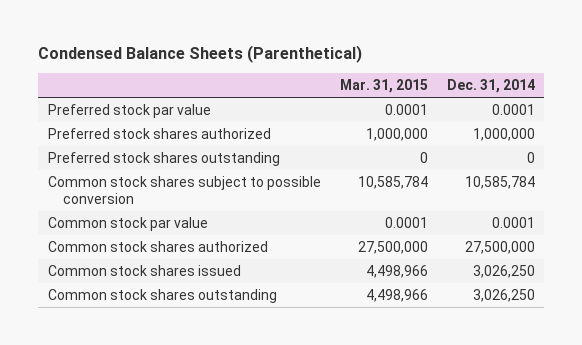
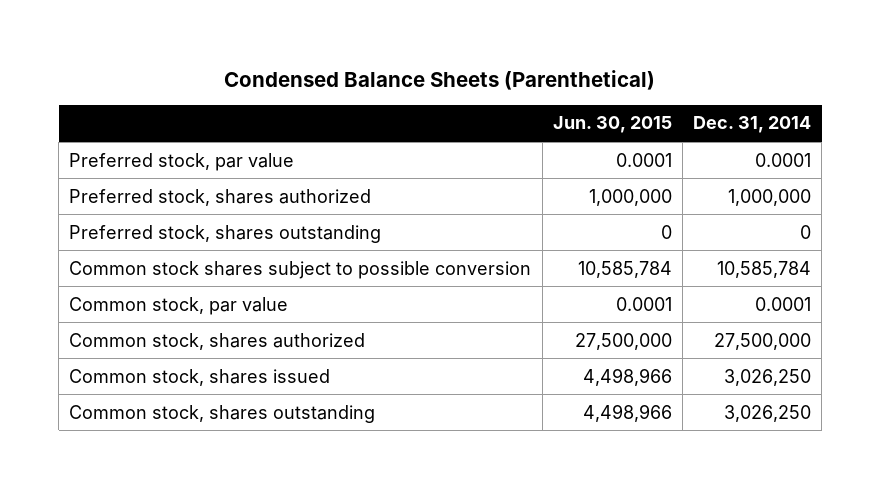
- | Mar. 31, 2015 | Dec. 31, 2014
+ | Jun. 30, 2015 | Dec. 31, 2014
- Preferred stock par value | 0.0001 | 0.0001
- Preferred stock shares authorized | 1,000,000 | 1,000,000
- Preferred stock shares outstanding | 0 | 0
+ Preferred stock, par value | 0.0001 | 0.0001
+ Preferred stock, shares authorized | 1,000,000 | 1,000,000
+ Preferred stock, shares outstanding | 0 | 0
- Common stock par value | 0.0001 | 0.0001
- Common stock shares authorized | 27,500,000 | 27,500,000
- Common stock shares issued | 4,498,966 | 3,026,250
- Common stock shares outstanding | 4,498,966 | 3,026,250
+ Common stock, par value | 0.0001 | 0.0001
+ Common stock, shares authorized | 27,500,000 | 27,500,000
+ Common stock, shares issued | 4,498,966 | 3,026,250
+ Common stock, shares outstanding | 4,498,966 | 3,026,250

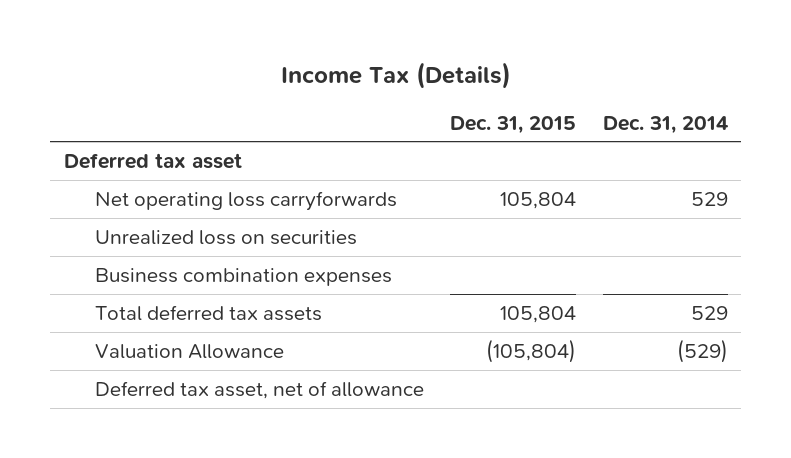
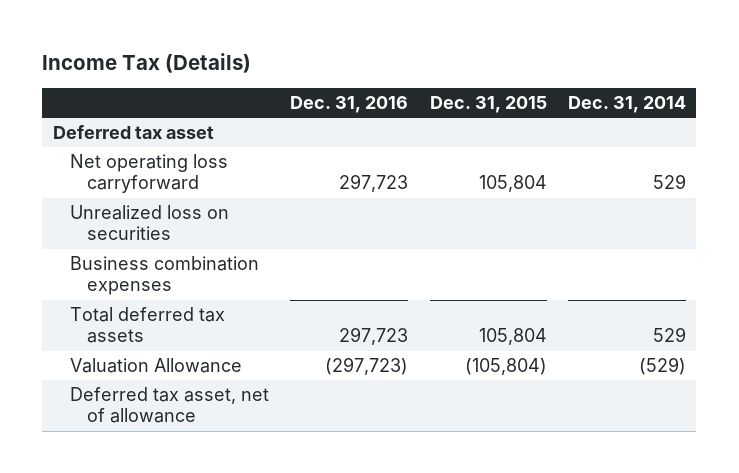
- | Dec. 31, 2015 | Dec. 31, 2014
+ | Dec. 31, 2016 | Dec. 31, 2015 | Dec. 31, 2014
- Net operating loss carryforwards | 105,804 | 529
+ Net operating loss carryforward | 297,723 | 105,804 | 529

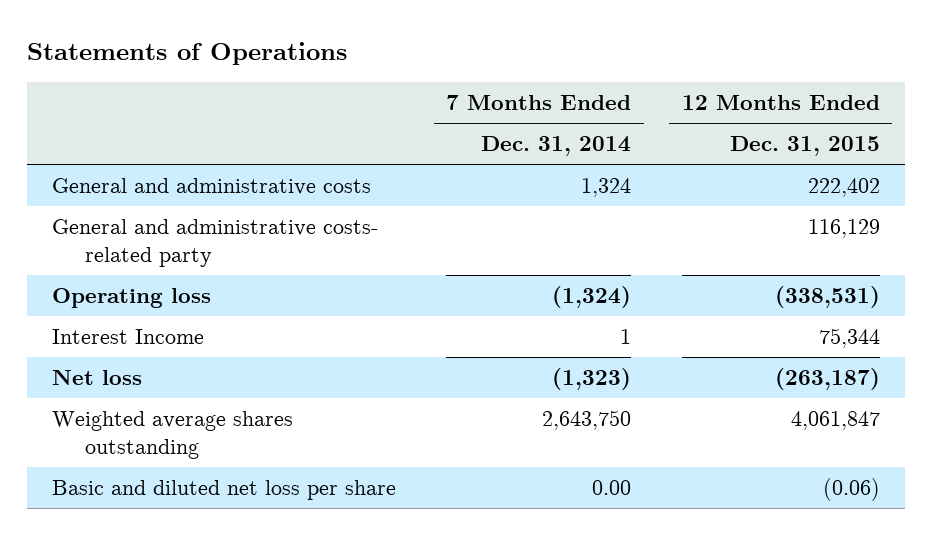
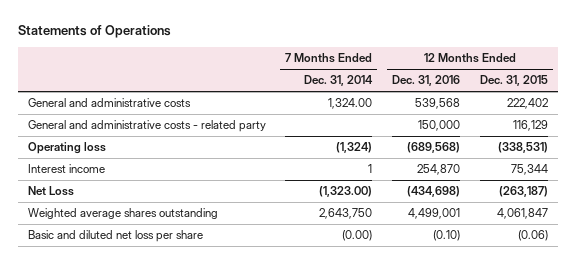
- | 7 Months Ended Dec. 31, 2014 | 12 Months Ended Dec. 31, 2015
+ | 7 Months Ended Dec. 31, 2014 | 12 Months Ended Dec. 31, 2016 | 12 Months Ended Dec. 31, 2015
- General and administrative costs | 1,324 | 222,402
- General and administrative costs- related party | | 116,129
+ General and administrative costs | 1,324.00 | 539,568 | 222,402
+ General and administrative costs - related party | | 150,000 | 116,129
- Interest Income | 1 | 75,344
- Net loss | (1,323) | (263,187)
+ Interest income | 1 | 254,870 | 75,344
+ Net Loss | (1,323.00) | (434,698) | (263,187)
- Basic and diluted net loss per share | 0.00 | (0.06)
+ Basic and diluted net loss per share | (0.00) | (0.10) | (0.06)

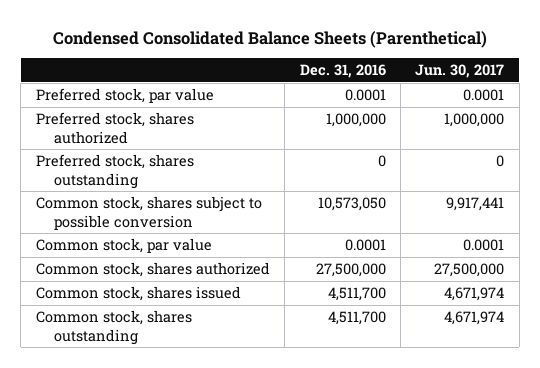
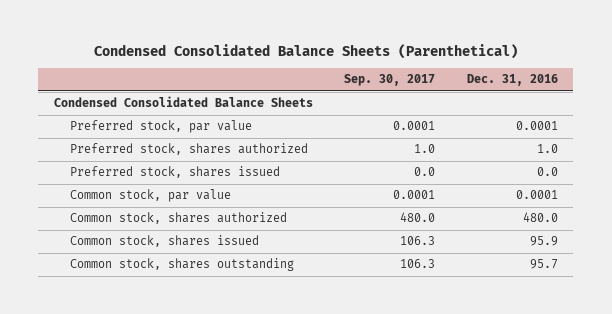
- | Dec. 31, 2016 | Jun. 30, 2017
+ | Sep. 30, 2017 | Dec. 31, 2016
+ Condensed Consolidated Balance Sheets
- Preferred stock, shares authorized | 1,000,000 | 1,000,000
- Preferred stock, shares outstanding | 0 | 0
- Common stock, shares subject to possible conversion | 10,573,050 | 9,917,441
+ Preferred stock, shares authorized | 1.0 | 1.0
+ Preferred stock, shares issued | 0.0 | 0.0
- Common stock, shares authorized | 27,500,000 | 27,500,000
- Common stock, shares issued | 4,511,700 | 4,671,974
- Common stock, shares outstanding | 4,511,700 | 4,671,974
+ Common stock, shares authorized | 480.0 | 480.0
+ Common stock, shares issued | 106.3 | 95.9
+ Common stock, shares outstanding | 106.3 | 95.7

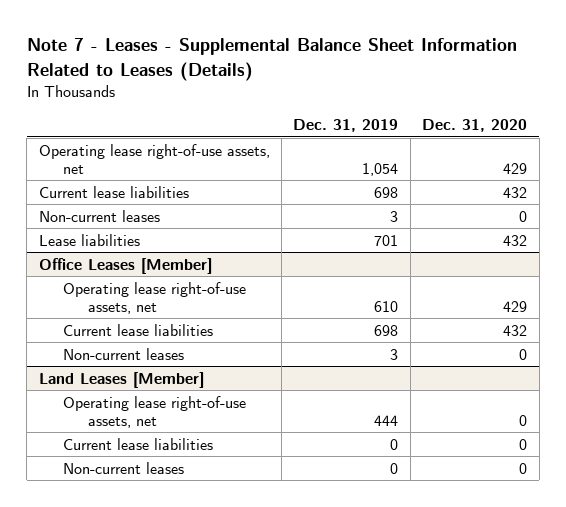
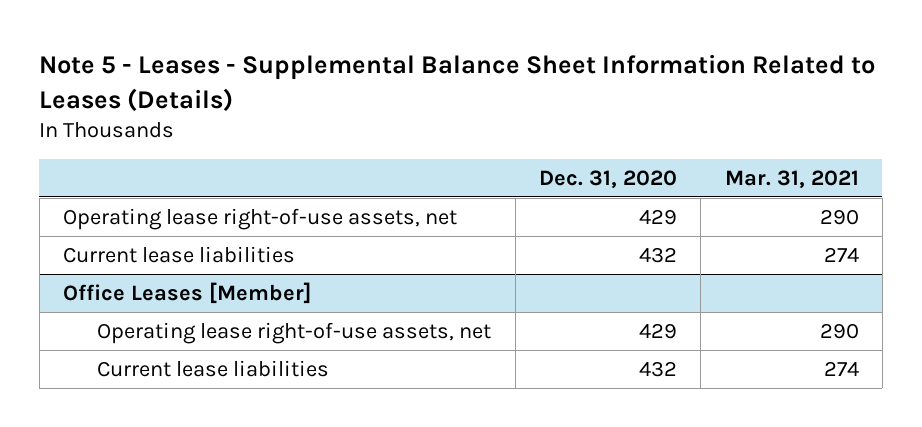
- Note 7 - Leases - Supplemental Balance Sheet Information Related to Leases (Details)
+ Note 5 - Leases - Supplemental Balance Sheet Information Related to Leases (Details)
- | Dec. 31, 2019 | Dec. 31, 2020
+ | Dec. 31, 2020 | Mar. 31, 2021
- Non-current leases | 3 | 0
- Lease liabilities | 701 | 432
@ Office Leases [Member]
- Non-current leases | 3 | 0
- Land Leases [Member]
- Operating lease right-of-use assets, net | 444 | 0
- Current lease liabilities | 0 | 0
- Non-current leases | 0 | 0

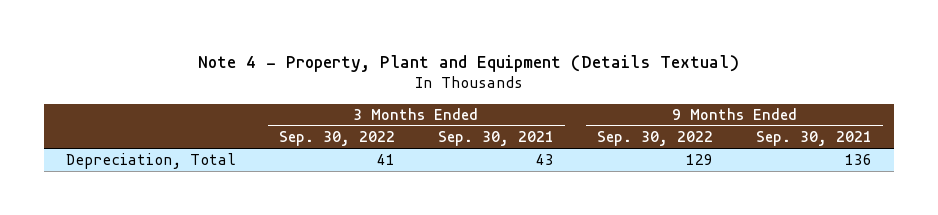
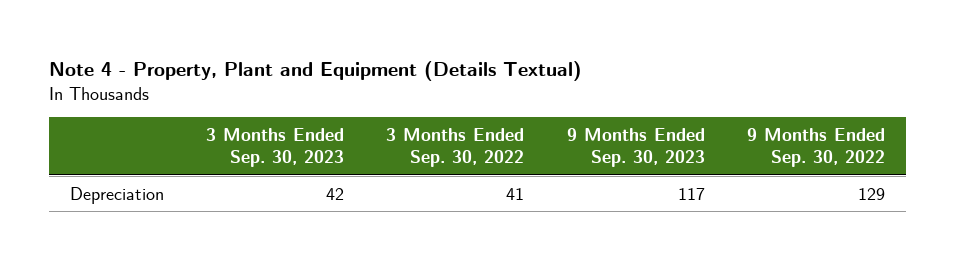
- | 3 Months Ended Sep. 30, 2022 | 3 Months Ended Sep. 30, 2021 | 9 Months Ended Sep. 30, 2022 | 9 Months Ended Sep. 30, 2021
+ | 3 Months Ended Sep. 30, 2023 | 3 Months Ended Sep. 30, 2022 | 9 Months Ended Sep. 30, 2023 | 9 Months Ended Sep. 30, 2022
- Depreciation, Total | 41 | 43 | 129 | 136
+ Depreciation | 42 | 41 | 117 | 129

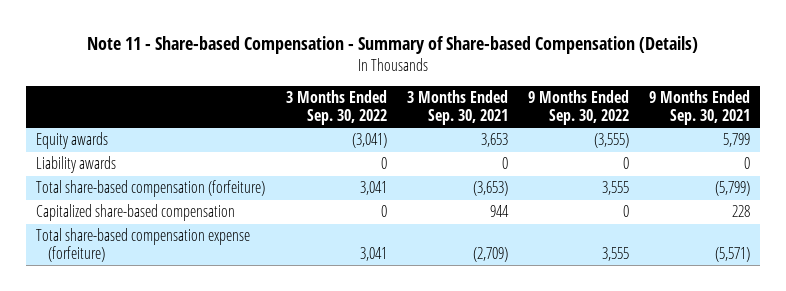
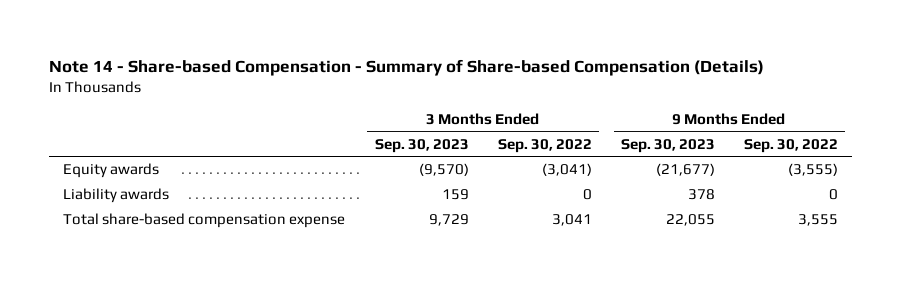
- Note 11 - Share-based Compensation - Summary of Share-based Compensation (Details)
+ Note 14 - Share-based Compensation - Summary of Share-based Compensation (Details)
- | 3 Months Ended Sep. 30, 2022 | 3 Months Ended Sep. 30, 2021 | 9 Months Ended Sep. 30, 2022 | 9 Months Ended Sep. 30, 2021
+ | 3 Months Ended Sep. 30, 2023 | 3 Months Ended Sep. 30, 2022 | 9 Months Ended Sep. 30, 2023 | 9 Months Ended Sep. 30, 2022
- Total share-based compensation (forfeiture) | 3,041 | (3,653) | 3,555 | (5,799)
- Capitalized share-based compensation | 0 | 944 | 0 | 228
- Total share-based compensation expense (forfeiture) | 3,041 | (2,709) | 3,555 | (5,571)
+ Total share-based compensation expense | 9,729 | 3,041 | 22,055 | 3,555

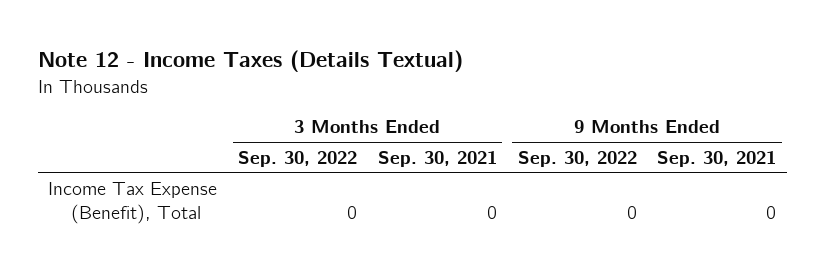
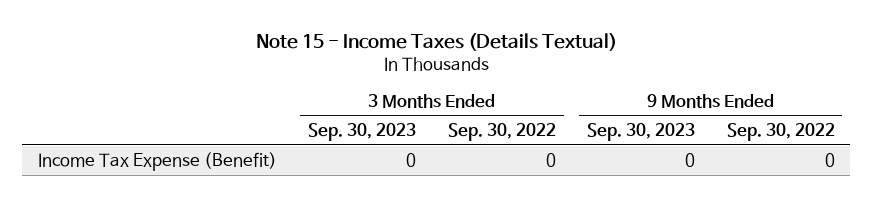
- Note 12 - Income Taxes (Details Textual)
+ Note 15 - Income Taxes (Details Textual)
- | 3 Months Ended Sep. 30, 2022 | 3 Months Ended Sep. 30, 2021 | 9 Months Ended Sep. 30, 2022 | 9 Months Ended Sep. 30, 2021
+ | 3 Months Ended Sep. 30, 2023 | 3 Months Ended Sep. 30, 2022 | 9 Months Ended Sep. 30, 2023 | 9 Months Ended Sep. 30, 2022
- Income Tax Expense (Benefit), Total | 0 | 0 | 0 | 0
+ Income Tax Expense (Benefit) | 0 | 0 | 0 | 0

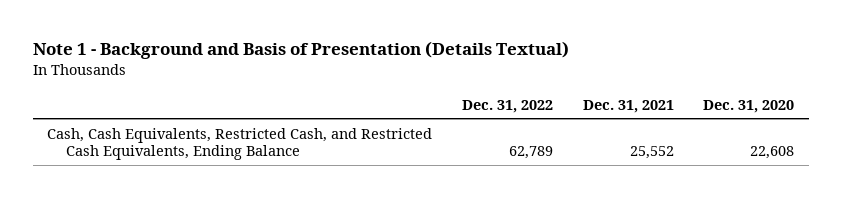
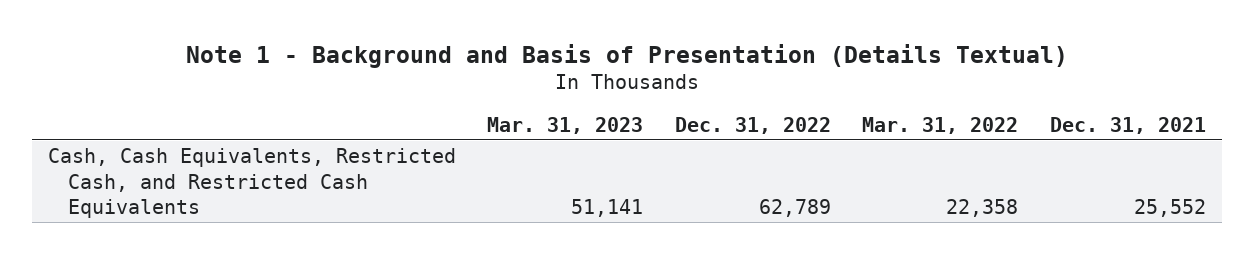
- | Dec. 31, 2022 | Dec. 31, 2021 | Dec. 31, 2020
+ | Mar. 31, 2023 | Dec. 31, 2022 | Mar. 31, 2022 | Dec. 31, 2021
- Cash, Cash Equivalents, Restricted Cash, and Restricted Cash Equivalents, Ending Balance | 62,789 | 25,552 | 22,608
+ Cash, Cash Equivalents, Restricted Cash, and Restricted Cash Equivalents | 51,141 | 62,789 | 22,358 | 25,552

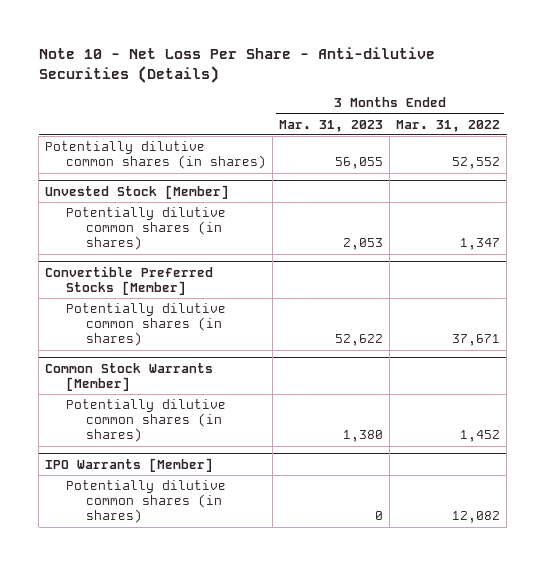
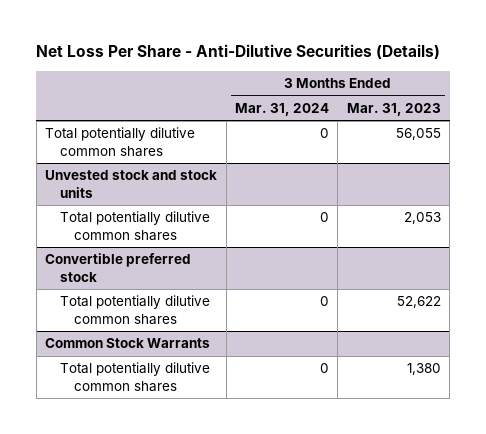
- Note 10 - Net Loss Per Share - Anti-dilutive Securities (Details)
+ Net Loss Per Share - Anti-Dilutive Securities (Details)
- | 3 Months Ended Mar. 31, 2023 | 3 Months Ended Mar. 31, 2022
+ | 3 Months Ended Mar. 31, 2024 | 3 Months Ended Mar. 31, 2023
- Potentially dilutive common shares (in shares) | 56,055 | 52,552
- Unvested Stock [Member]
- Potentially dilutive common shares (in shares) | 2,053 | 1,347
- Convertible Preferred Stocks [Member]
- Potentially dilutive common shares (in shares) | 52,622 | 37,671
- Common Stock Warrants [Member]
- Potentially dilutive common shares (in shares) | 1,380 | 1,452
- IPO Warrants [Member]
- Potentially dilutive common shares (in shares) | 0 | 12,082
+ Total potentially dilutive common shares | 0 | 56,055
+ Unvested stock and stock units
+ Total potentially dilutive common shares | 0 | 2,053
+ Convertible preferred stock
+ Total potentially dilutive common shares | 0 | 52,622
+ Common Stock Warrants
+ Total potentially dilutive common shares | 0 | 1,380

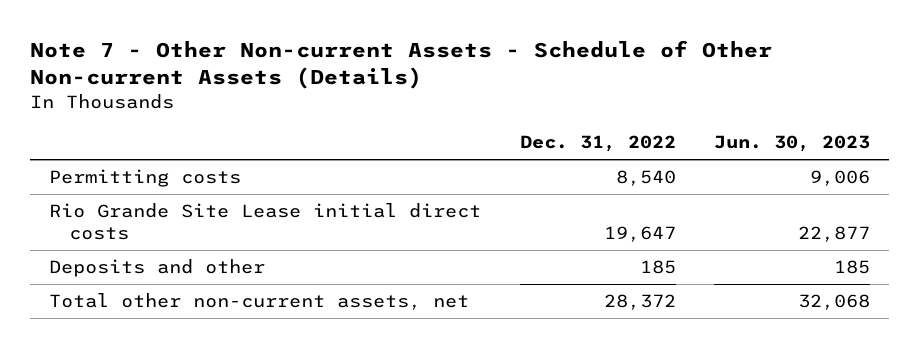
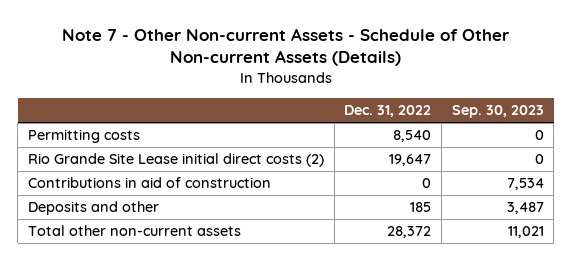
- | Dec. 31, 2022 | Jun. 30, 2023
+ | Dec. 31, 2022 | Sep. 30, 2023
- Rio Grande Site Lease initial direct costs | 19,647 | 22,877
+ Rio Grande Site Lease initial direct costs (2) | 19,647 | 0
+ Contributions in aid of construction | 0 | 7,534
- Total other non-current assets, net | 28,372 | 32,068
+ Total other non-current assets | 28,372 | 11,021

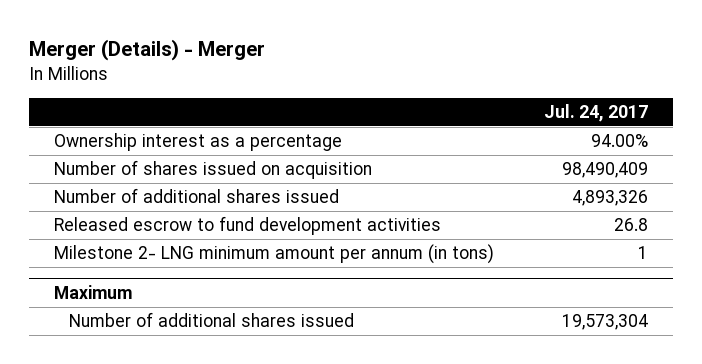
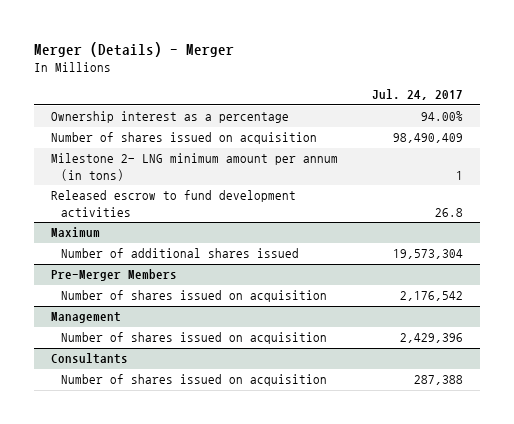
- Number of additional shares issued | 4,893,326
moved down: Released escrow to fund development activities | 26.8
+ Pre-Merger Members
+ Number of shares issued on acquisition | 2,176,542
+ Management
+ Number of shares issued on acquisition | 2,429,396
+ Consultants
+ Number of shares issued on acquisition | 287,388

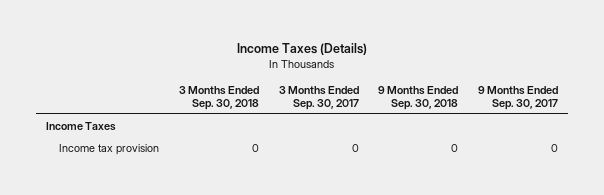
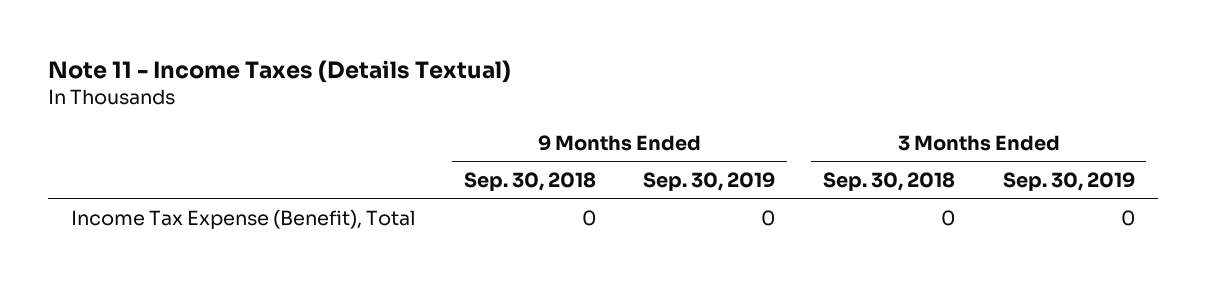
- Income Taxes (Details)
+ Note 11 - Income Taxes (Details Textual)
- | 3 Months Ended Sep. 30, 2018 | 3 Months Ended Sep. 30, 2017 | 9 Months Ended Sep. 30, 2018 | 9 Months Ended Sep. 30, 2017
+ | 9 Months Ended Sep. 30, 2018 | 9 Months Ended Sep. 30, 2019 | 3 Months Ended Sep. 30, 2018 | 3 Months Ended Sep. 30, 2019
- Income Taxes
- Income tax provision | 0 | 0 | 0 | 0
+ Income Tax Expense (Benefit), Total | 0 | 0 | 0 | 0

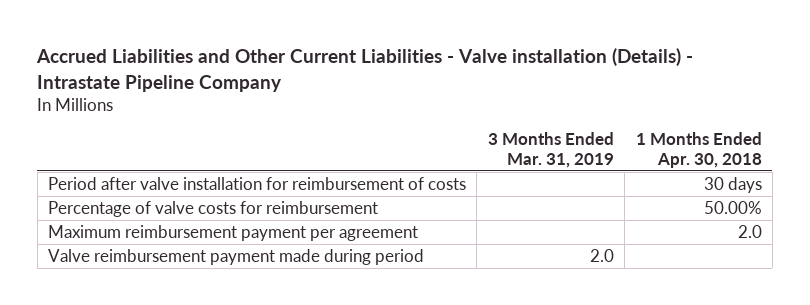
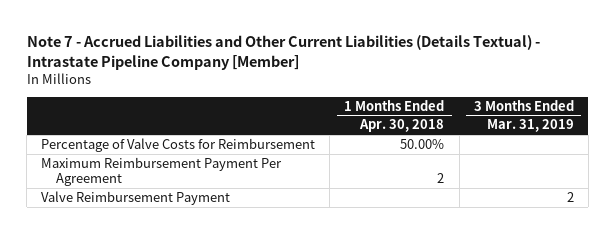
- Accrued Liabilities and Other Current Liabilities - Valve installation (Details) - Intrastate Pipeline Company
+ Note 7 - Accrued Liabilities and Other Current Liabilities (Details Textual) - Intrastate Pipeline Company [Member]
- | 3 Months Ended Mar. 31, 2019 | 1 Months Ended Apr. 30, 2018
+ | 1 Months Ended Apr. 30, 2018 | 3 Months Ended Mar. 31, 2019
- Period after valve installation for reimbursement of costs | | 30 days
- Percentage of valve costs for reimbursement | | 50.00%
- Maximum reimbursement payment per agreement | | 2.0
- Valve reimbursement payment made during period | 2.0 |
+ Percentage of Valve Costs for Reimbursement | 50.00% |
+ Maximum Reimbursement Payment Per Agreement | 2 |
+ Valve Reimbursement Payment | | 2

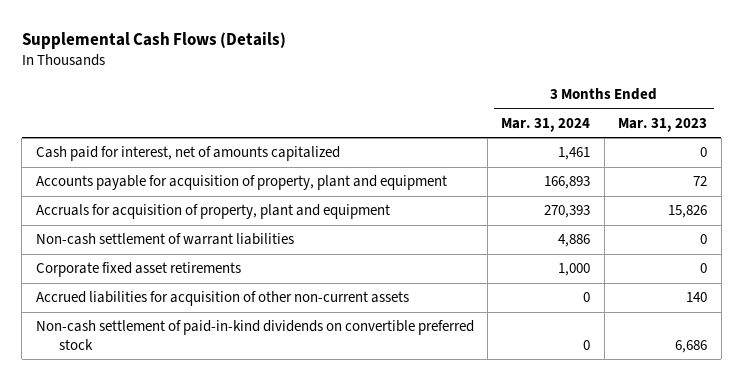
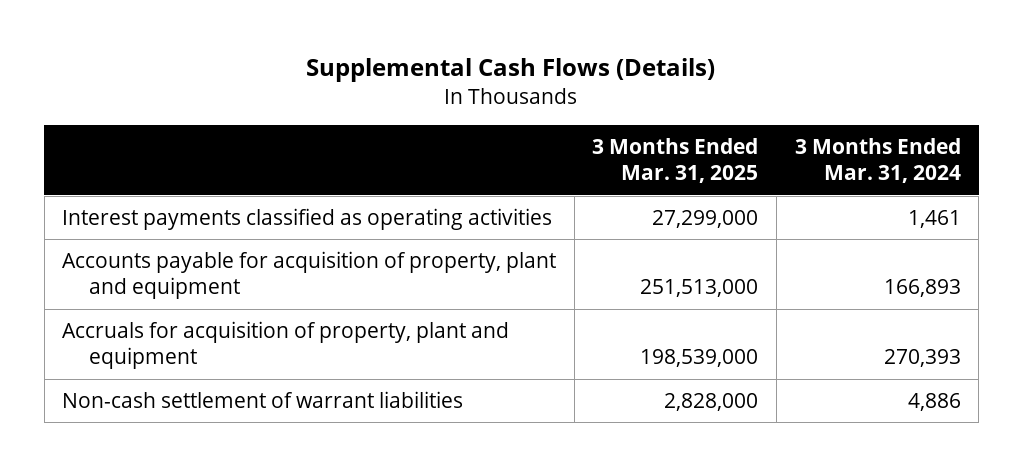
- | 3 Months Ended Mar. 31, 2024 | 3 Months Ended Mar. 31, 2023
+ | 3 Months Ended Mar. 31, 2025 | 3 Months Ended Mar. 31, 2024
- Cash paid for interest, net of amounts capitalized | 1,461 | 0
+ Interest payments classified as operating activities | 27,299,000 | 1,461
- Corporate fixed asset retirements | 1,000 | 0
- Accrued liabilities for acquisition of other non-current assets | 0 | 140
- Non-cash settlement of paid-in-kind dividends on convertible preferred stock | 0 | 6,686

